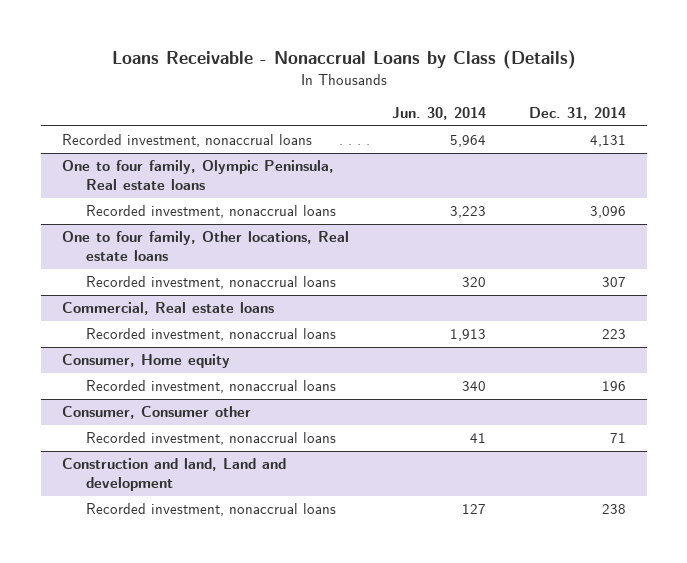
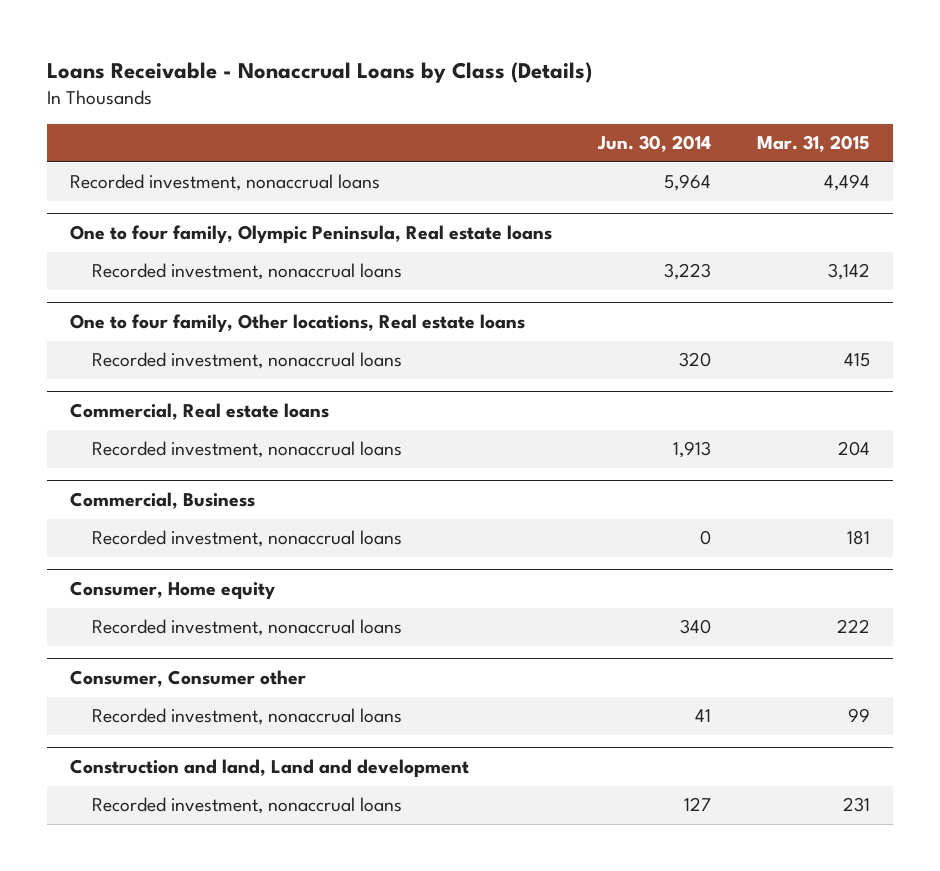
- | Jun. 30, 2014 | Dec. 31, 2014
+ | Jun. 30, 2014 | Mar. 31, 2015
+ Commercial, Business
+ Recorded investment, nonaccrual loans | 0 | 181

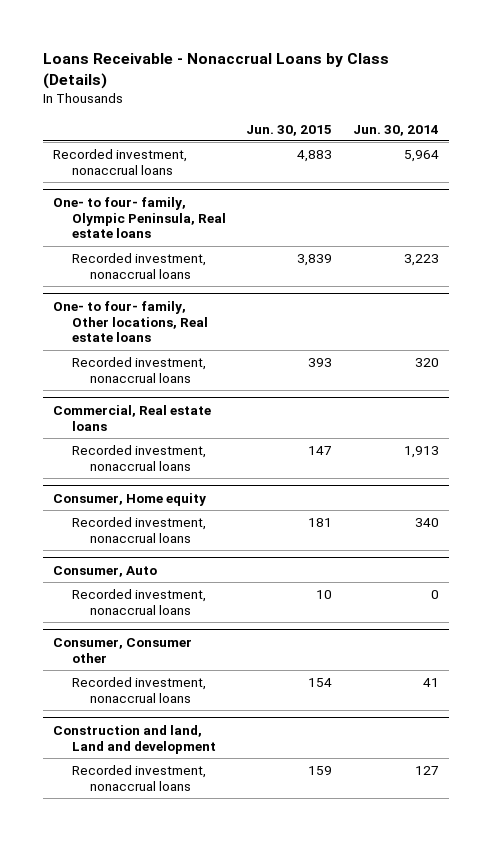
- | Jun. 30, 2014 | Mar. 31, 2015
+ | Jun. 30, 2015 | Jun. 30, 2014
- One to four family, Olympic Peninsula, Real estate loans
+ One- to four- family, Olympic Peninsula, Real estate loans
- One to four family, Other locations, Real estate loans
+ One- to four- family, Other locations, Real estate loans
- Commercial, Business
- Recorded investment, nonaccrual loans | 0 | 181
+ Consumer, Auto
+ Recorded investment, nonaccrual loans | 10 | 0

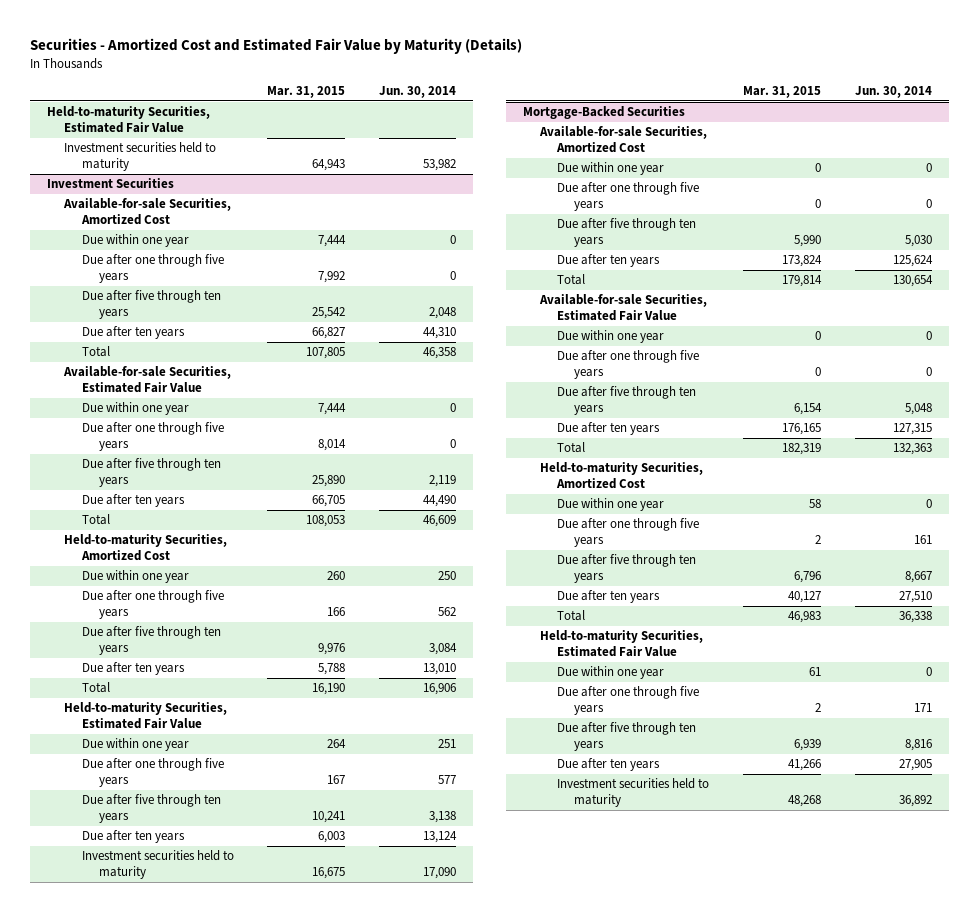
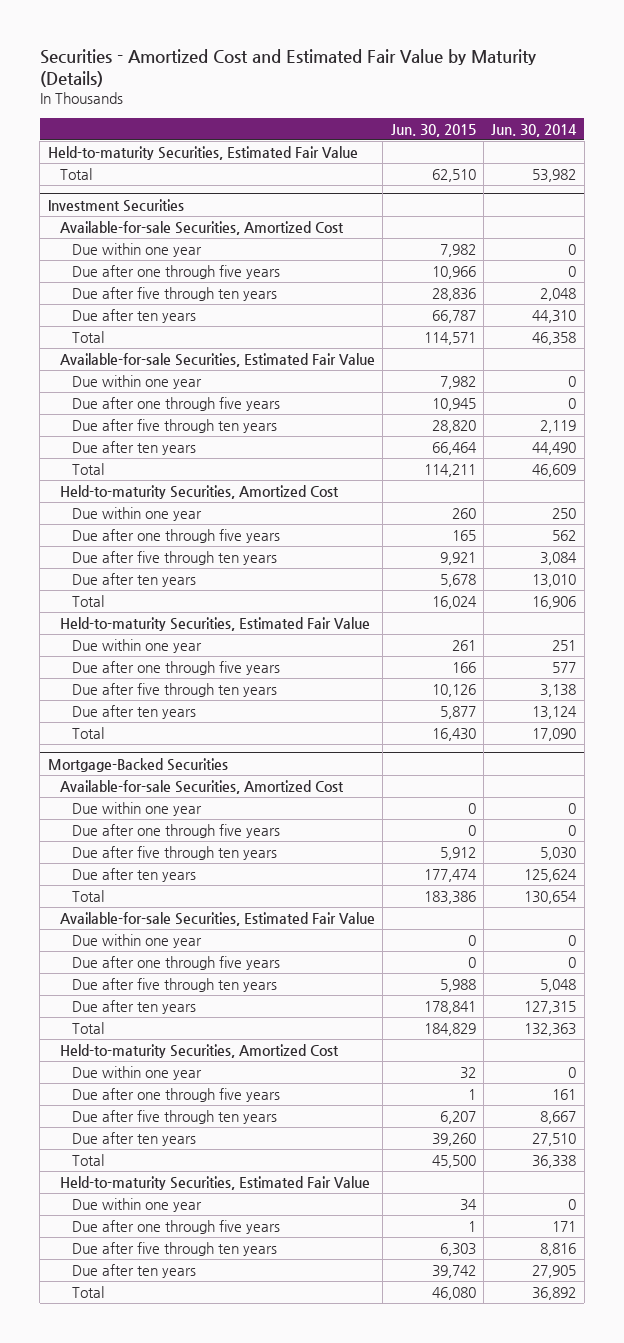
- | Mar. 31, 2015 | Jun. 30, 2014
+ | Jun. 30, 2015 | Jun. 30, 2014
- Investment securities held to maturity | 64,943 | 53,982
+ Total | 62,510 | 53,982
@ Investment Securities
- Investment securities held to maturity | 16,675 | 17,090
+ Total | 16,430 | 17,090
@ Mortgage-Backed Securities
- Investment securities held to maturity | 48,268 | 36,892
+ Total | 46,080 | 36,892

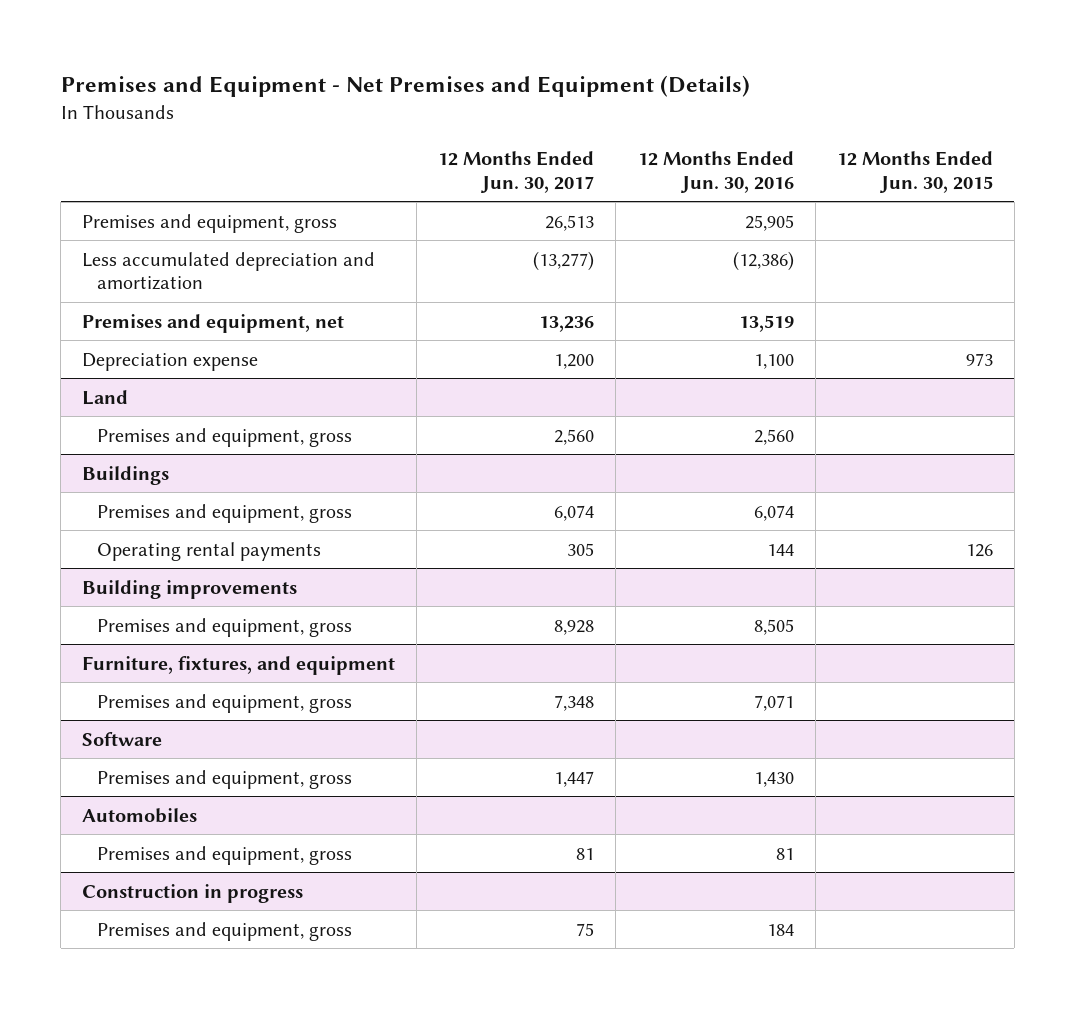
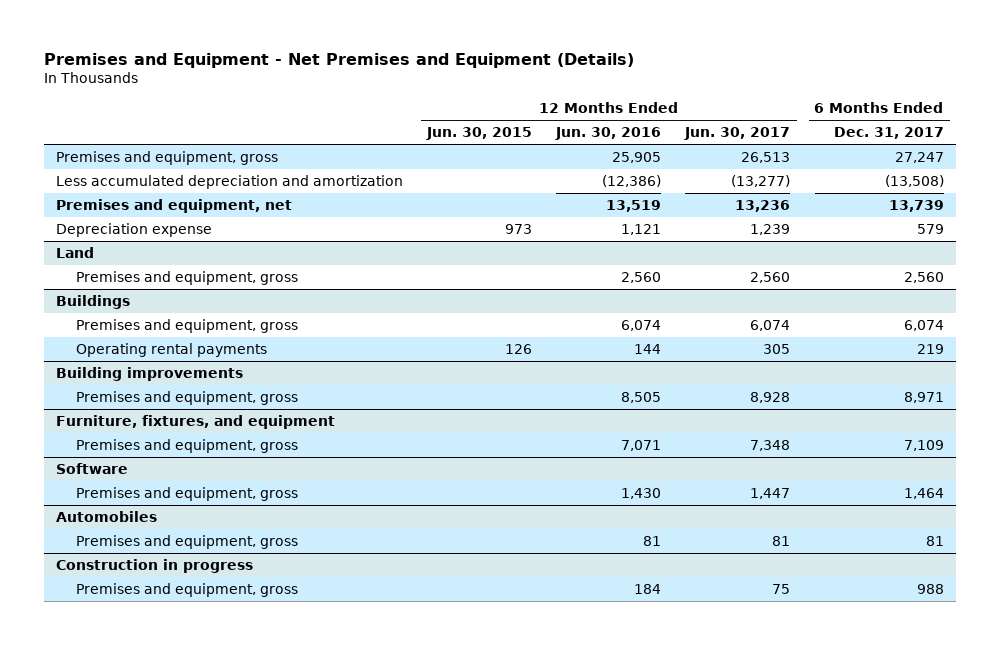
- | 12 Months Ended Jun. 30, 2017 | 12 Months Ended Jun. 30, 2016 | 12 Months Ended Jun. 30, 2015
+ | 12 Months Ended Jun. 30, 2015 | 12 Months Ended Jun. 30, 2016 | 12 Months Ended Jun. 30, 2017 | 6 Months Ended Dec. 31, 2017
- Depreciation expense | 1,200 | 1,100 | 973
+ Depreciation expense | 973 | 1,121 | 1,239 | 579

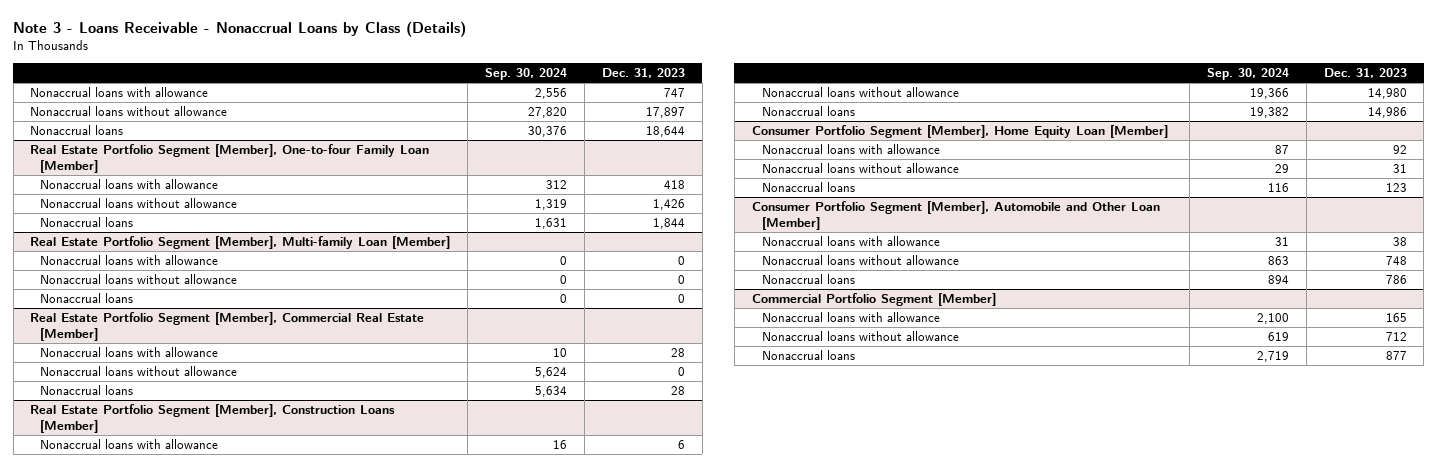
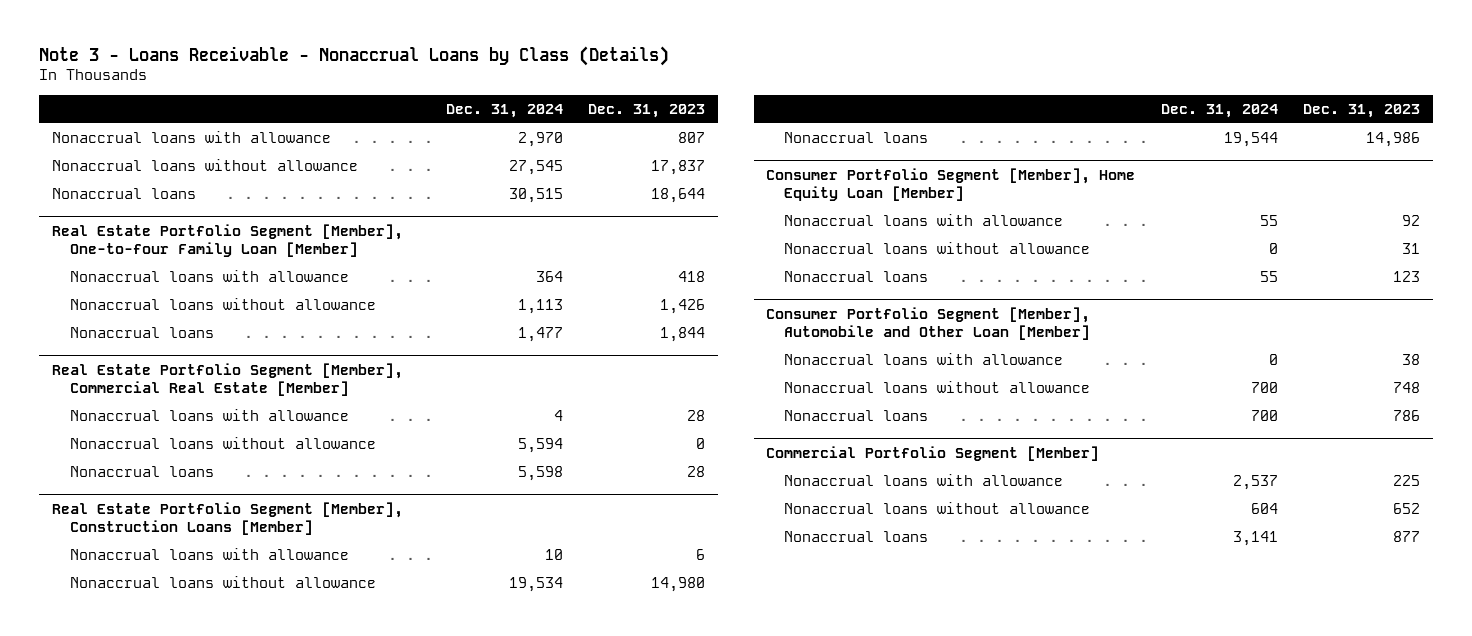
- | Sep. 30, 2024 | Dec. 31, 2023
+ | Dec. 31, 2024 | Dec. 31, 2023
- Nonaccrual loans with allowance | 2,556 | 747
- Nonaccrual loans without allowance | 27,820 | 17,897
+ Nonaccrual loans with allowance | 2,970 | 807
+ Nonaccrual loans without allowance | 27,545 | 17,837
- Real Estate Portfolio Segment [Member], Multi-family Loan [Member]
- Nonaccrual loans with allowance | 0 | 0
- Nonaccrual loans without allowance | 0 | 0
- Nonaccrual loans | 0 | 0
@ Commercial Portfolio Segment [Member]
- Nonaccrual loans with allowance | 2,100 | 165
- Nonaccrual loans without allowance | 619 | 712
+ Nonaccrual loans with allowance | 2,537 | 225
+ Nonaccrual loans without allowance | 604 | 652

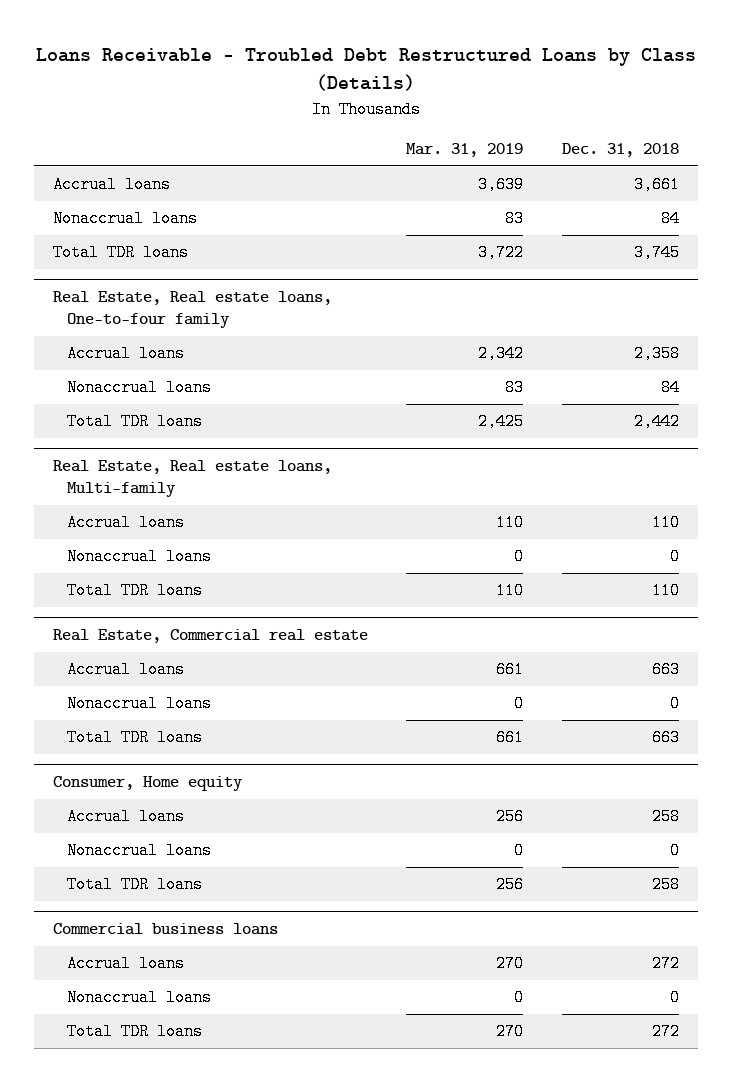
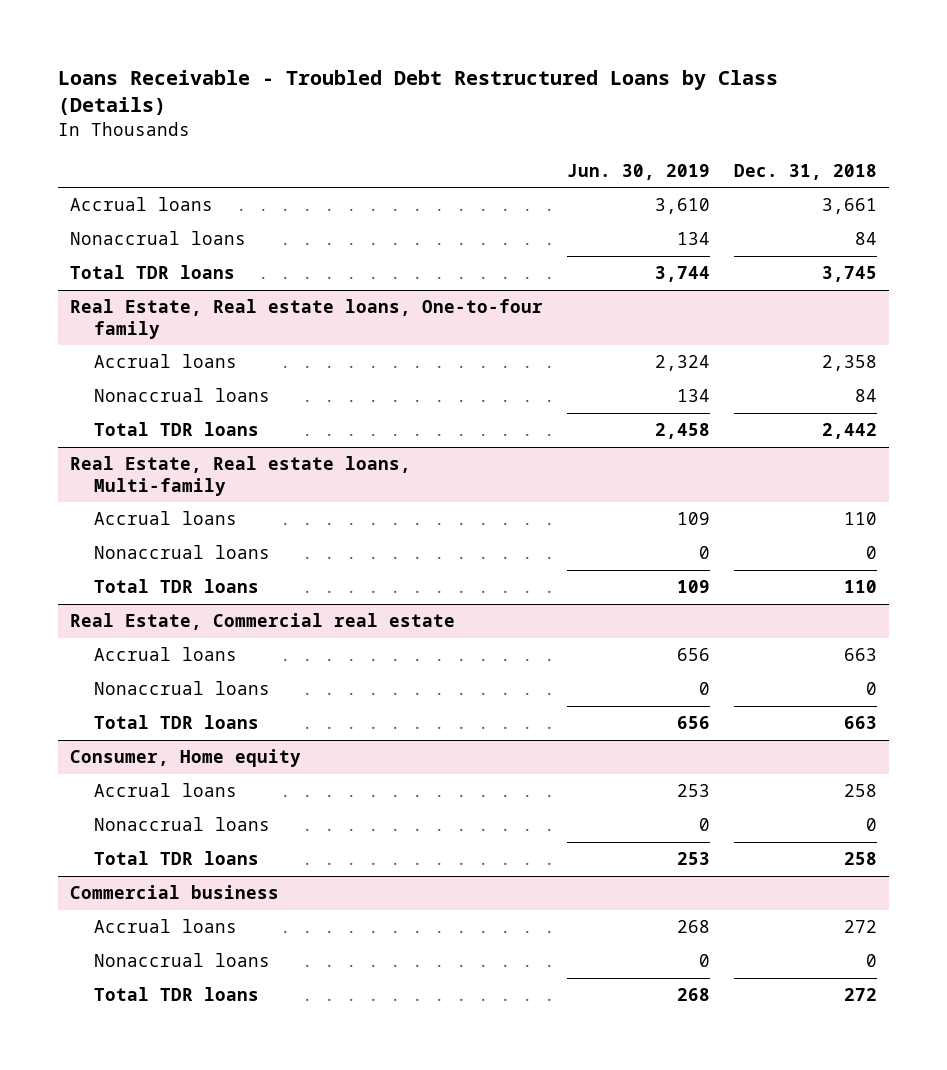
- | Mar. 31, 2019 | Dec. 31, 2018
+ | Jun. 30, 2019 | Dec. 31, 2018
- Commercial business loans
+ Commercial business

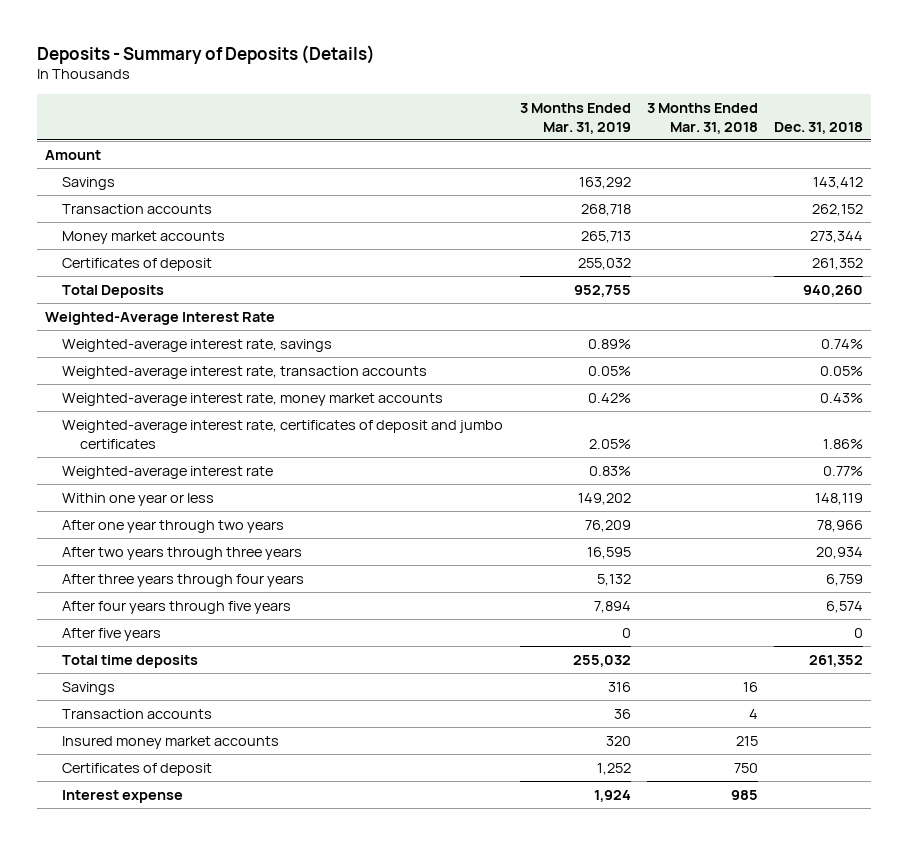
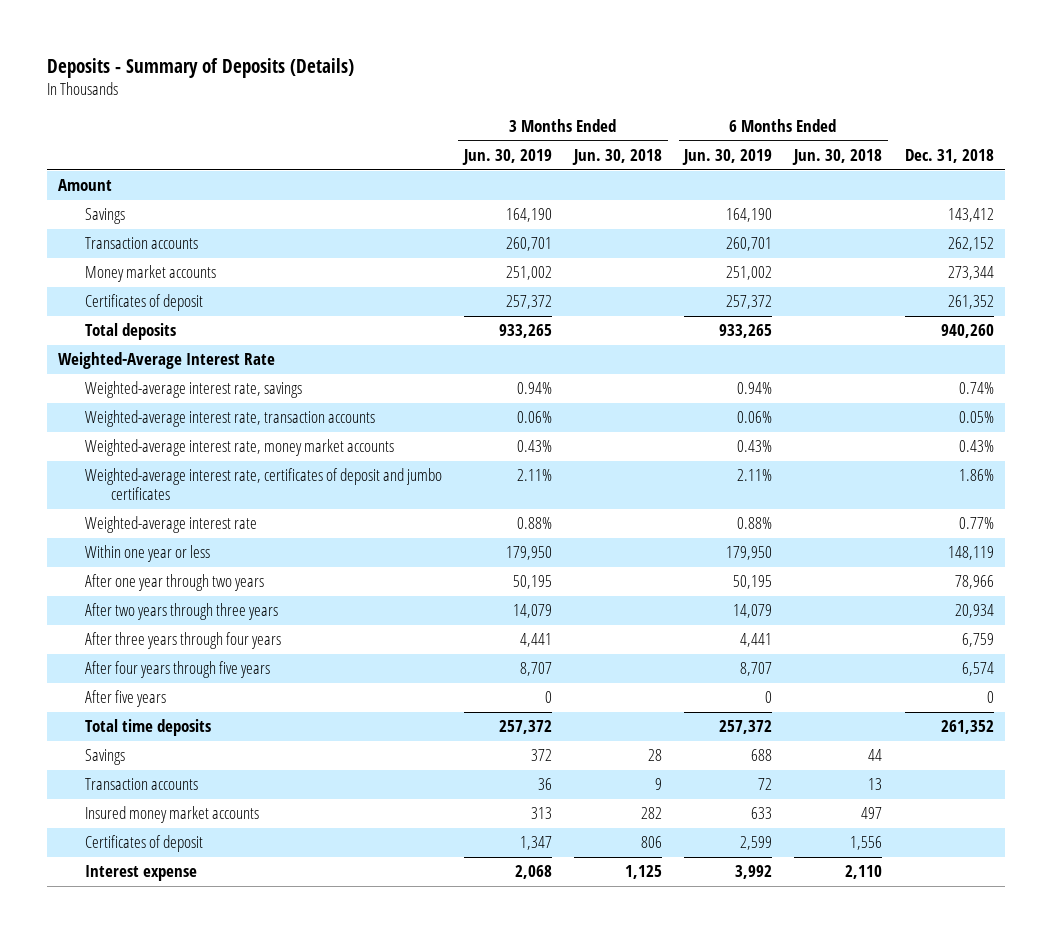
- | 3 Months Ended Mar. 31, 2019 | 3 Months Ended Mar. 31, 2018 | Dec. 31, 2018
+ | 3 Months Ended Jun. 30, 2019 | 3 Months Ended Jun. 30, 2018 | 6 Months Ended Jun. 30, 2019 | 6 Months Ended Jun. 30, 2018 | Dec. 31, 2018
- Total Deposits | 952,755 | | 940,260
+ Total deposits | 933,265 | | 933,265 | | 940,260

